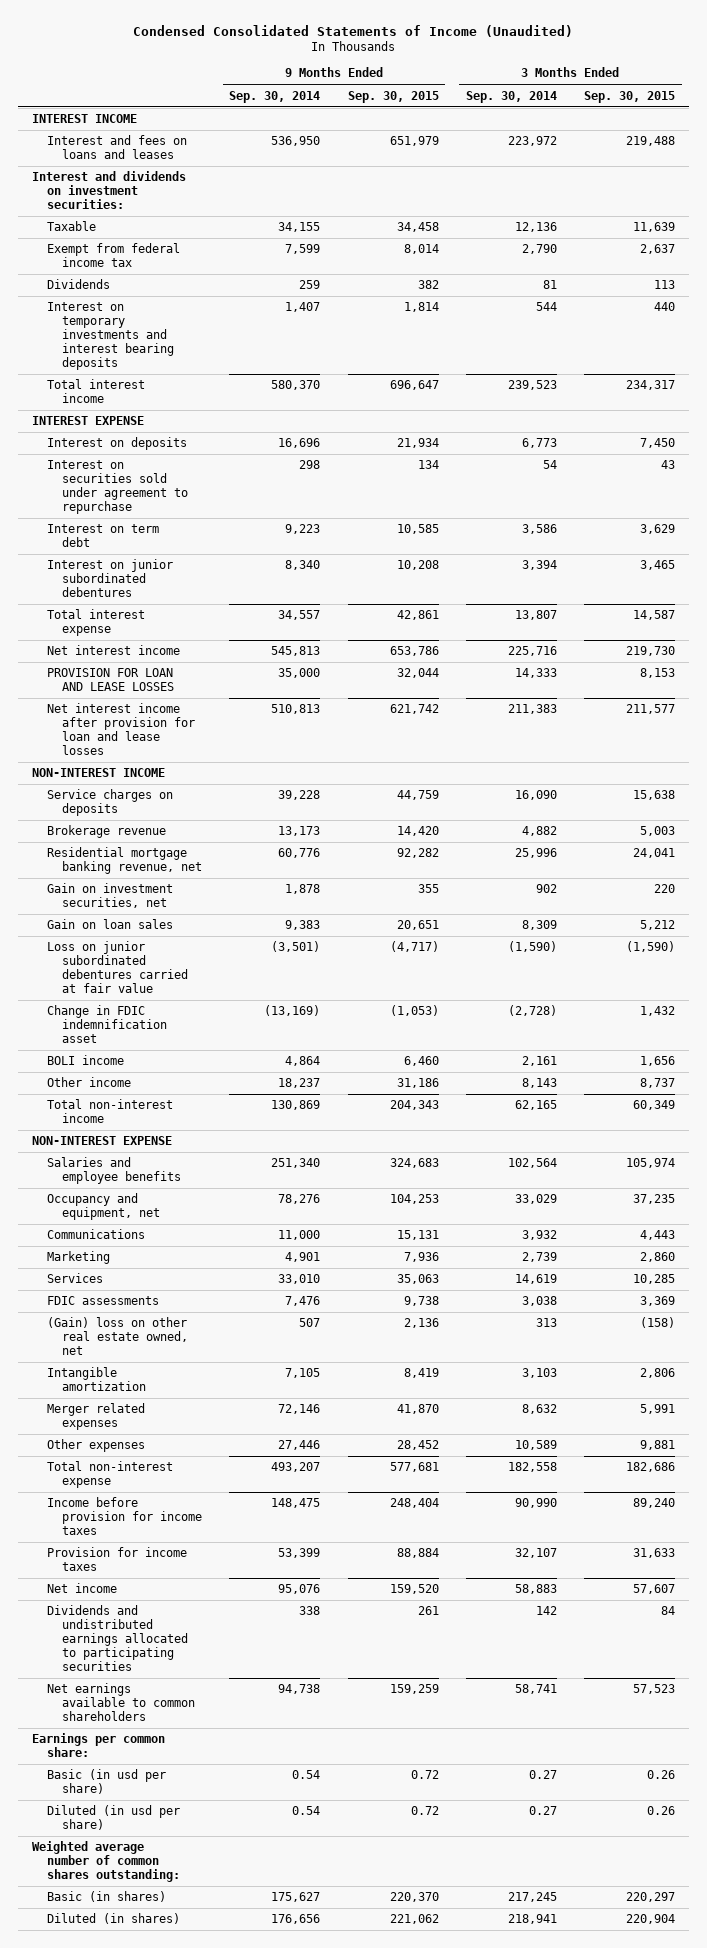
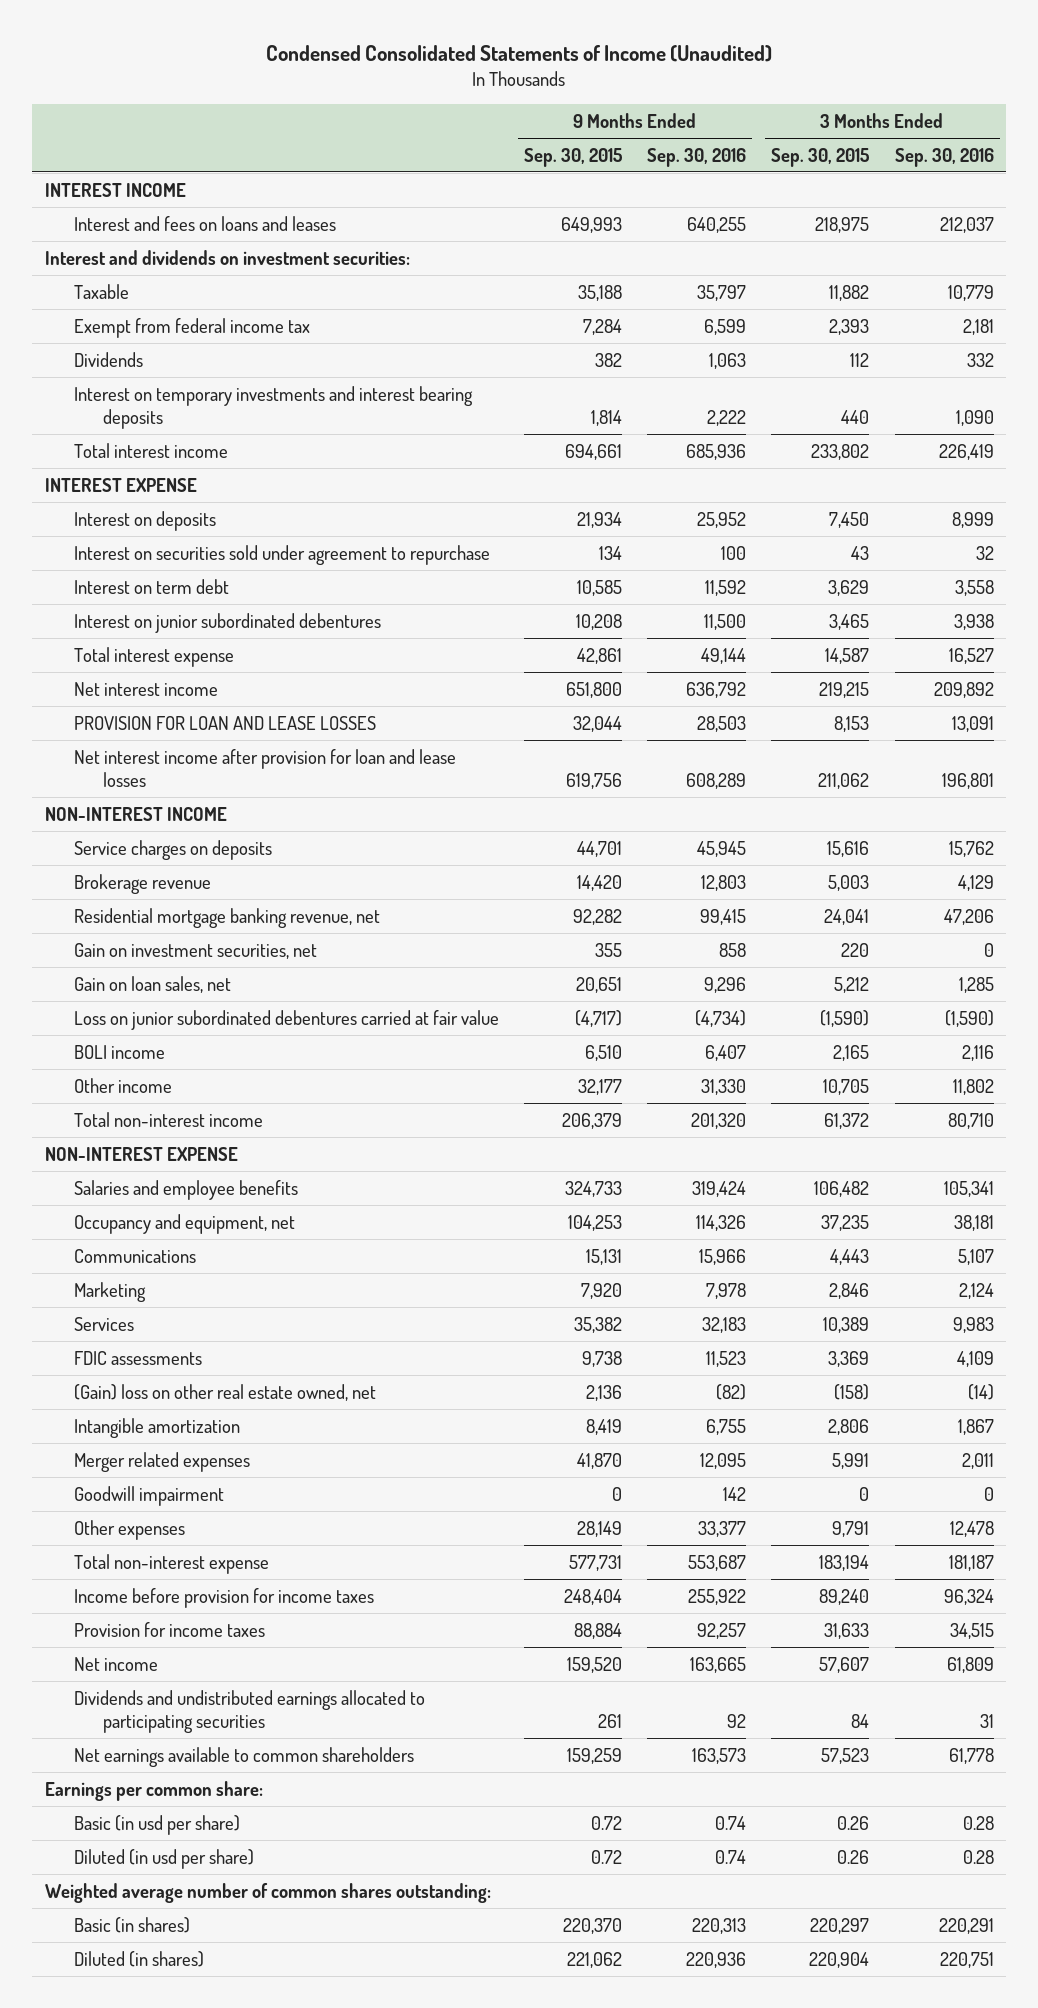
- | 9 Months Ended Sep. 30, 2014 | 9 Months Ended Sep. 30, 2015 | 3 Months Ended Sep. 30, 2014 | 3 Months Ended Sep. 30, 2015
+ | 9 Months Ended Sep. 30, 2015 | 9 Months Ended Sep. 30, 2016 | 3 Months Ended Sep. 30, 2015 | 3 Months Ended Sep. 30, 2016
- Interest and fees on loans and leases | 536,950 | 651,979 | 223,972 | 219,488
+ Interest and fees on loans and leases | 649,993 | 640,255 | 218,975 | 212,037
- Taxable | 34,155 | 34,458 | 12,136 | 11,639
- Exempt from federal income tax | 7,599 | 8,014 | 2,790 | 2,637
- Dividends | 259 | 382 | 81 | 113
+ Taxable | 35,188 | 35,797 | 11,882 | 10,779
+ Exempt from federal income tax | 7,284 | 6,599 | 2,393 | 2,181
+ Dividends | 382 | 1,063 | 112 | 332
- Total interest income | 580,370 | 696,647 | 239,523 | 234,317
+ Total interest income | 694,661 | 685,936 | 233,802 | 226,419
- Net interest income | 545,813 | 653,786 | 225,716 | 219,730
+ Net interest income | 651,800 | 636,792 | 219,215 | 209,892
- Net interest income after provision for loan and lease losses | 510,813 | 621,742 | 211,383 | 211,577
+ Net interest income after provision for loan and lease losses | 619,756 | 608,289 | 211,062 | 196,801
- Service charges on deposits | 39,228 | 44,759 | 16,090 | 15,638
+ Service charges on deposits | 44,701 | 45,945 | 15,616 | 15,762
- Gain on loan sales | 9,383 | 20,651 | 8,309 | 5,212
+ Gain on loan sales, net | 20,651 | 9,296 | 5,212 | 1,285
- Change in FDIC indemnification asset | (13,169) | (1,053) | (2,728) | 1,432
- BOLI income | 4,864 | 6,460 | 2,161 | 1,656
- Other income | 18,237 | 31,186 | 8,143 | 8,737
- Total non-interest income | 130,869 | 204,343 | 62,165 | 60,349
+ BOLI income | 6,510 | 6,407 | 2,165 | 2,116
+ Other income | 32,177 | 31,330 | 10,705 | 11,802
+ Total non-interest income | 206,379 | 201,320 | 61,372 | 80,710
- Salaries and employee benefits | 251,340 | 324,683 | 102,564 | 105,974
+ Salaries and employee benefits | 324,733 | 319,424 | 106,482 | 105,341
- Marketing | 4,901 | 7,936 | 2,739 | 2,860
- Services | 33,010 | 35,063 | 14,619 | 10,285
+ Marketing | 7,920 | 7,978 | 2,846 | 2,124
+ Services | 35,382 | 32,183 | 10,389 | 9,983
- Other expenses | 27,446 | 28,452 | 10,589 | 9,881
- Total non-interest expense | 493,207 | 577,681 | 182,558 | 182,686
+ Goodwill impairment | 0 | 142 | 0 | 0
+ Other expenses | 28,149 | 33,377 | 9,791 | 12,478
+ Total non-interest expense | 577,731 | 553,687 | 183,194 | 181,187

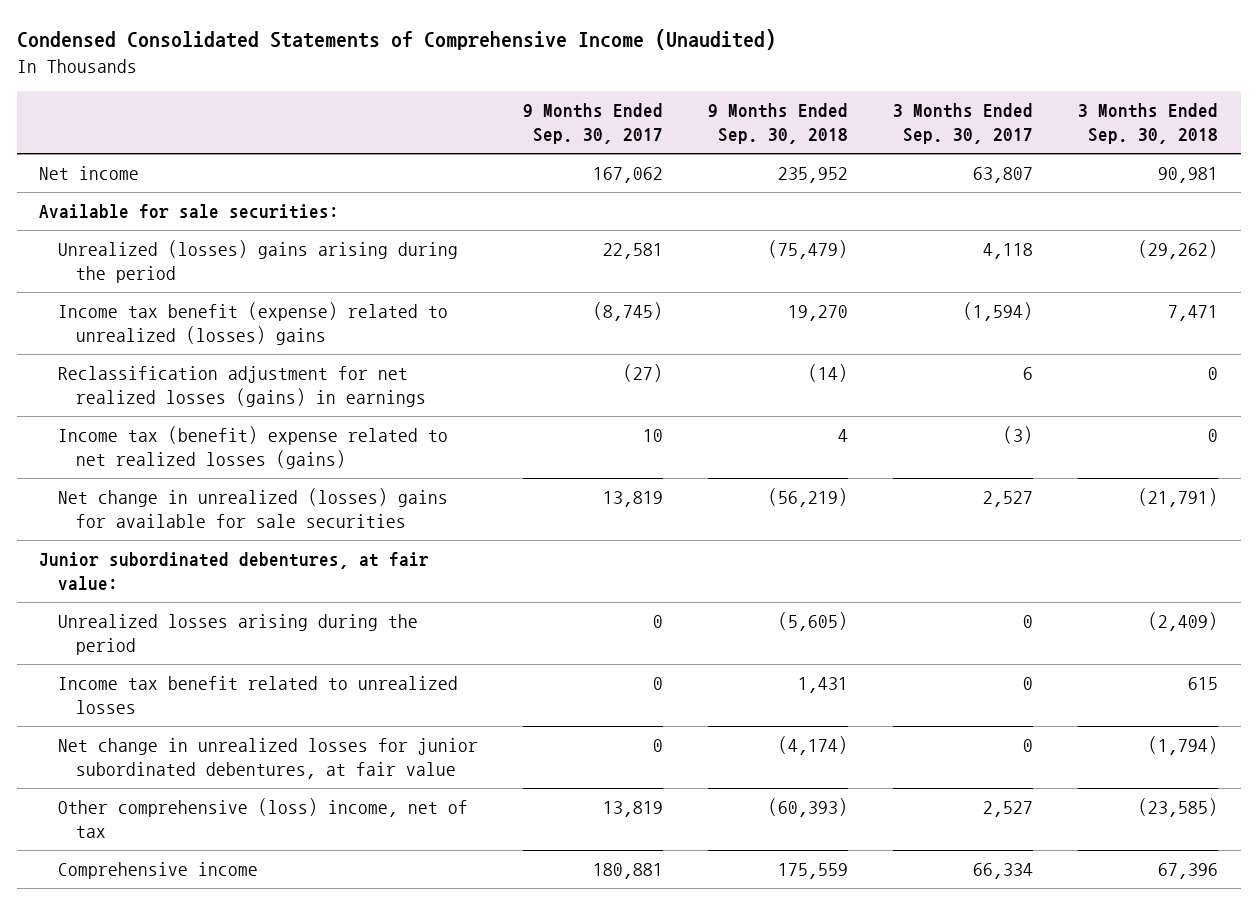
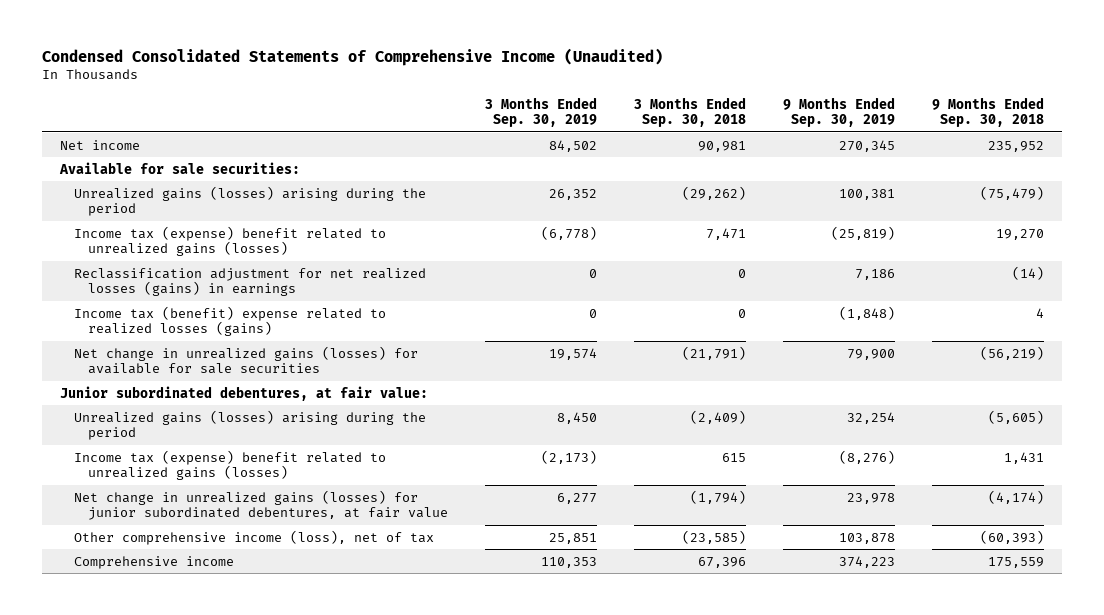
- | 9 Months Ended Sep. 30, 2017 | 9 Months Ended Sep. 30, 2018 | 3 Months Ended Sep. 30, 2017 | 3 Months Ended Sep. 30, 2018
+ | 3 Months Ended Sep. 30, 2019 | 3 Months Ended Sep. 30, 2018 | 9 Months Ended Sep. 30, 2019 | 9 Months Ended Sep. 30, 2018
- Unrealized (losses) gains arising during the period | 22,581 | (75,479) | 4,118 | (29,262)
- Income tax benefit (expense) related to unrealized (losses) gains | (8,745) | 19,270 | (1,594) | 7,471
+ Unrealized gains (losses) arising during the period | 26,352 | (29,262) | 100,381 | (75,479)
+ Income tax (expense) benefit related to unrealized gains (losses) | (6,778) | 7,471 | (25,819) | 19,270
- Income tax (benefit) expense related to net realized losses (gains) | 10 | 4 | (3) | 0
- Net change in unrealized (losses) gains for available for sale securities | 13,819 | (56,219) | 2,527 | (21,791)
+ Income tax (benefit) expense related to realized losses (gains) | 0 | 0 | (1,848) | 4
+ Net change in unrealized gains (losses) for available for sale securities | 19,574 | (21,791) | 79,900 | (56,219)
- Unrealized losses arising during the period | 0 | (5,605) | 0 | (2,409)
- Income tax benefit related to unrealized losses | 0 | 1,431 | 0 | 615
- Net change in unrealized losses for junior subordinated debentures, at fair value | 0 | (4,174) | 0 | (1,794)
- Other comprehensive (loss) income, net of tax | 13,819 | (60,393) | 2,527 | (23,585)
+ Unrealized gains (losses) arising during the period | 8,450 | (2,409) | 32,254 | (5,605)
+ Income tax (expense) benefit related to unrealized gains (losses) | (2,173) | 615 | (8,276) | 1,431
+ Net change in unrealized gains (losses) for junior subordinated debentures, at fair value | 6,277 | (1,794) | 23,978 | (4,174)
+ Other comprehensive income (loss), net of tax | 25,851 | (23,585) | 103,878 | (60,393)

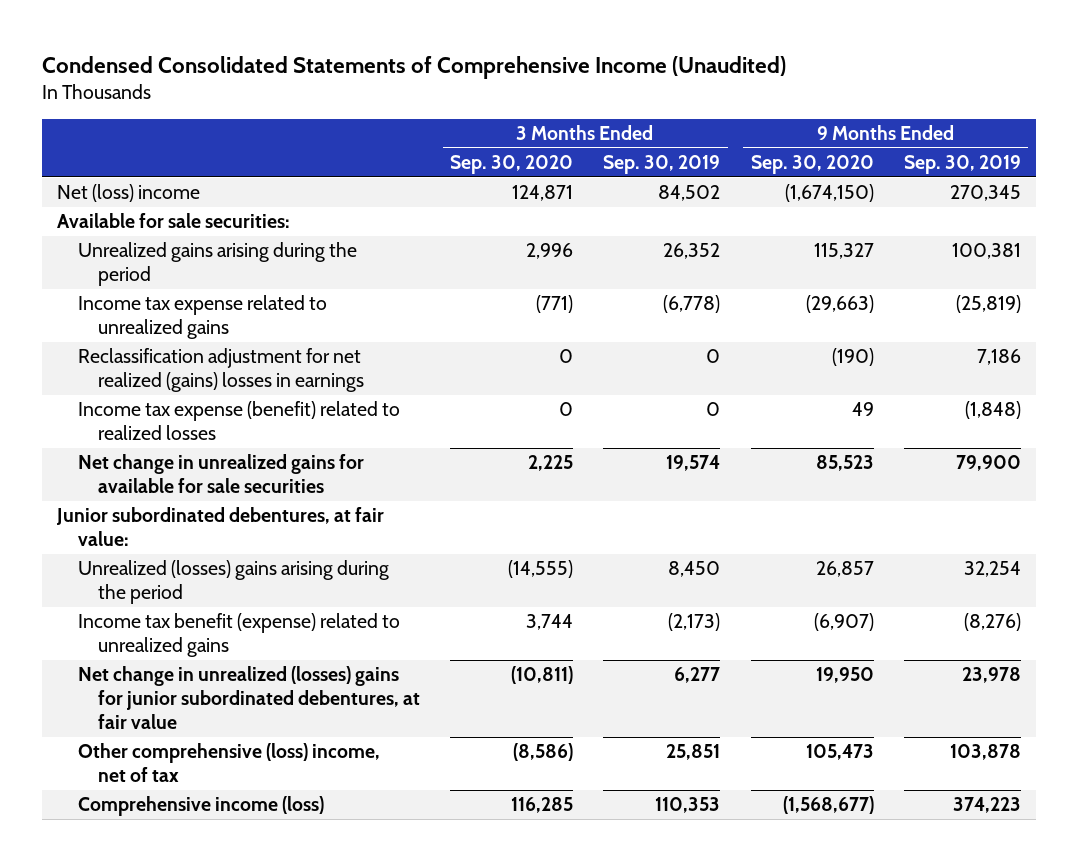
- | 3 Months Ended Sep. 30, 2019 | 3 Months Ended Sep. 30, 2018 | 9 Months Ended Sep. 30, 2019 | 9 Months Ended Sep. 30, 2018
+ | 3 Months Ended Sep. 30, 2020 | 3 Months Ended Sep. 30, 2019 | 9 Months Ended Sep. 30, 2020 | 9 Months Ended Sep. 30, 2019
- Net income | 84,502 | 90,981 | 270,345 | 235,952
+ Net (loss) income | 124,871 | 84,502 | (1,674,150) | 270,345
- Unrealized gains (losses) arising during the period | 26,352 | (29,262) | 100,381 | (75,479)
- Income tax (expense) benefit related to unrealized gains (losses) | (6,778) | 7,471 | (25,819) | 19,270
- Reclassification adjustment for net realized losses (gains) in earnings | 0 | 0 | 7,186 | (14)
- Income tax (benefit) expense related to realized losses (gains) | 0 | 0 | (1,848) | 4
- Net change in unrealized gains (losses) for available for sale securities | 19,574 | (21,791) | 79,900 | (56,219)
+ Unrealized gains arising during the period | 2,996 | 26,352 | 115,327 | 100,381
+ Income tax expense related to unrealized gains | (771) | (6,778) | (29,663) | (25,819)
+ Reclassification adjustment for net realized (gains) losses in earnings | 0 | 0 | (190) | 7,186
+ Income tax expense (benefit) related to realized losses | 0 | 0 | 49 | (1,848)
+ Net change in unrealized gains for available for sale securities | 2,225 | 19,574 | 85,523 | 79,900
- Unrealized gains (losses) arising during the period | 8,450 | (2,409) | 32,254 | (5,605)
- Income tax (expense) benefit related to unrealized gains (losses) | (2,173) | 615 | (8,276) | 1,431
- Net change in unrealized gains (losses) for junior subordinated debentures, at fair value | 6,277 | (1,794) | 23,978 | (4,174)
- Other comprehensive income (loss), net of tax | 25,851 | (23,585) | 103,878 | (60,393)
- Comprehensive income | 110,353 | 67,396 | 374,223 | 175,559
+ Unrealized (losses) gains arising during the period | (14,555) | 8,450 | 26,857 | 32,254
+ Income tax benefit (expense) related to unrealized gains | 3,744 | (2,173) | (6,907) | (8,276)
+ Net change in unrealized (losses) gains for junior subordinated debentures, at fair value | (10,811) | 6,277 | 19,950 | 23,978
+ Other comprehensive (loss) income, net of tax | (8,586) | 25,851 | 105,473 | 103,878
+ Comprehensive income (loss) | 116,285 | 110,353 | (1,568,677) | 374,223

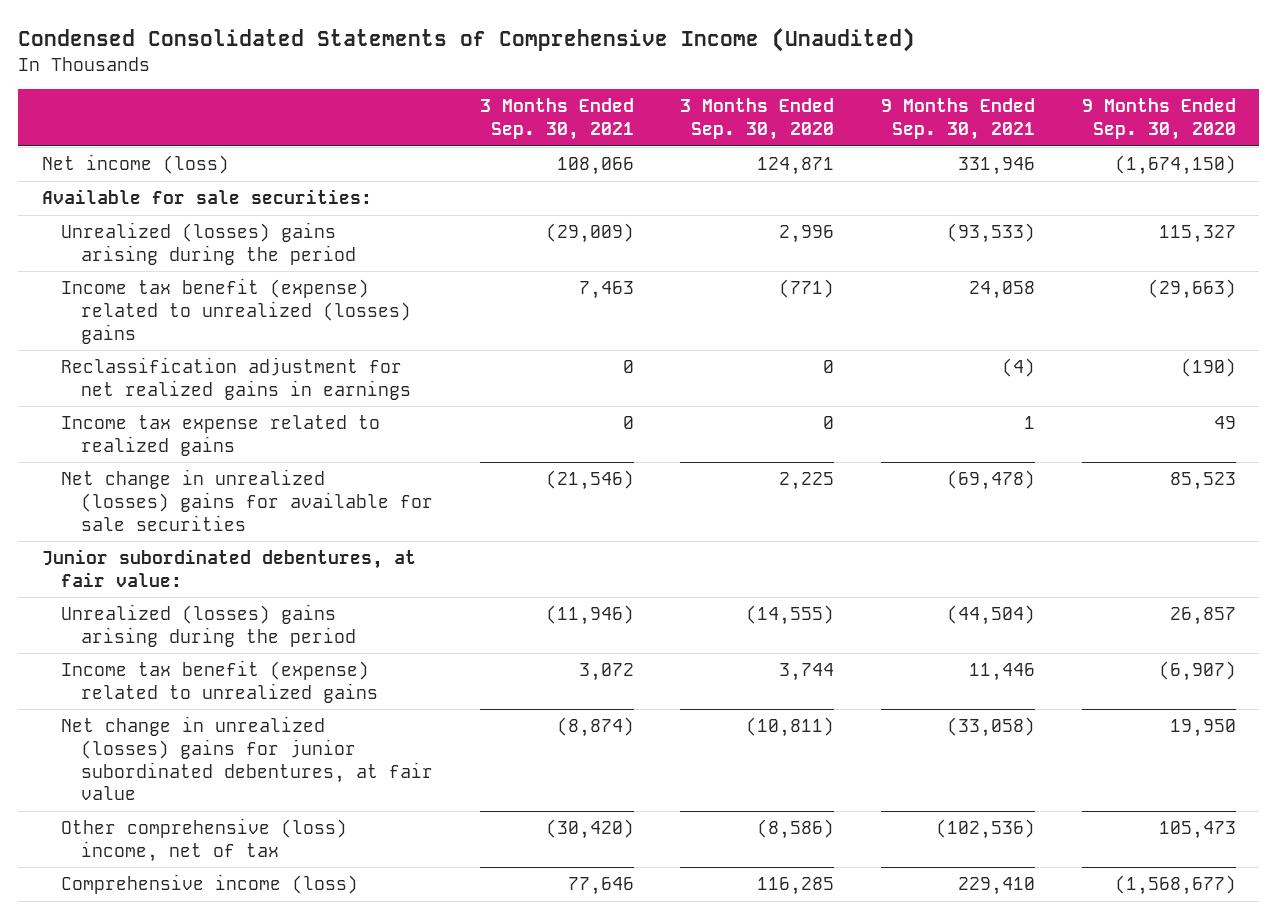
- | 3 Months Ended Sep. 30, 2020 | 3 Months Ended Sep. 30, 2019 | 9 Months Ended Sep. 30, 2020 | 9 Months Ended Sep. 30, 2019
+ | 3 Months Ended Sep. 30, 2021 | 3 Months Ended Sep. 30, 2020 | 9 Months Ended Sep. 30, 2021 | 9 Months Ended Sep. 30, 2020
- Net (loss) income | 124,871 | 84,502 | (1,674,150) | 270,345
+ Net income (loss) | 108,066 | 124,871 | 331,946 | (1,674,150)
- Unrealized gains arising during the period | 2,996 | 26,352 | 115,327 | 100,381
- Income tax expense related to unrealized gains | (771) | (6,778) | (29,663) | (25,819)
- Reclassification adjustment for net realized (gains) losses in earnings | 0 | 0 | (190) | 7,186
- Income tax expense (benefit) related to realized losses | 0 | 0 | 49 | (1,848)
- Net change in unrealized gains for available for sale securities | 2,225 | 19,574 | 85,523 | 79,900
+ Unrealized (losses) gains arising during the period | (29,009) | 2,996 | (93,533) | 115,327
+ Income tax benefit (expense) related to unrealized (losses) gains | 7,463 | (771) | 24,058 | (29,663)
+ Reclassification adjustment for net realized gains in earnings | 0 | 0 | (4) | (190)
+ Income tax expense related to realized gains | 0 | 0 | 1 | 49
+ Net change in unrealized (losses) gains for available for sale securities | (21,546) | 2,225 | (69,478) | 85,523

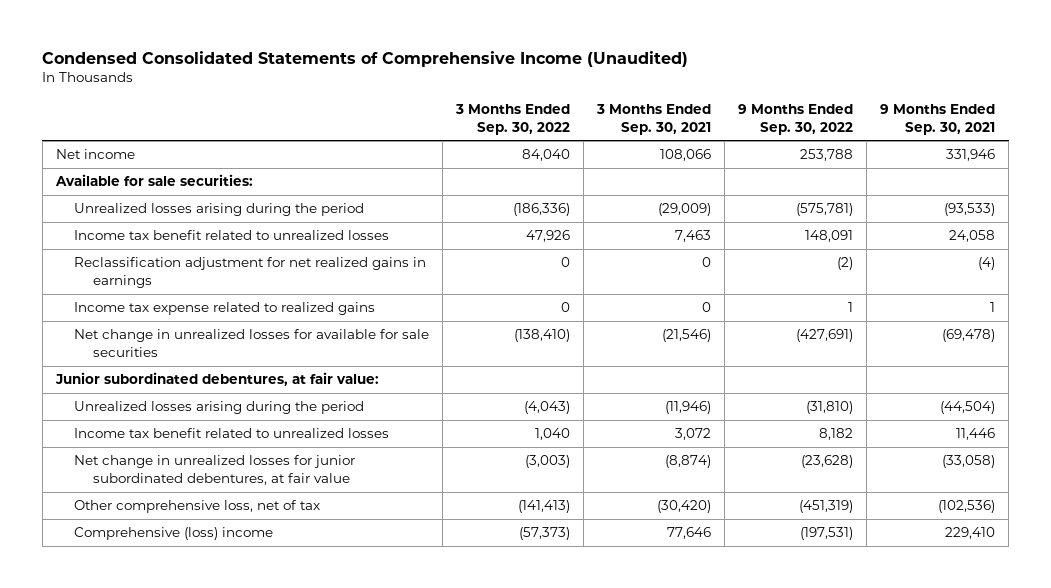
- | 3 Months Ended Sep. 30, 2021 | 3 Months Ended Sep. 30, 2020 | 9 Months Ended Sep. 30, 2021 | 9 Months Ended Sep. 30, 2020
+ | 3 Months Ended Sep. 30, 2022 | 3 Months Ended Sep. 30, 2021 | 9 Months Ended Sep. 30, 2022 | 9 Months Ended Sep. 30, 2021
- Net income (loss) | 108,066 | 124,871 | 331,946 | (1,674,150)
+ Net income | 84,040 | 108,066 | 253,788 | 331,946
- Unrealized (losses) gains arising during the period | (29,009) | 2,996 | (93,533) | 115,327
- Income tax benefit (expense) related to unrealized (losses) gains | 7,463 | (771) | 24,058 | (29,663)
+ Unrealized losses arising during the period | (186,336) | (29,009) | (575,781) | (93,533)
+ Income tax benefit related to unrealized losses | 47,926 | 7,463 | 148,091 | 24,058
- Net change in unrealized (losses) gains for available for sale securities | (21,546) | 2,225 | (69,478) | 85,523
+ Net change in unrealized losses for available for sale securities | (138,410) | (21,546) | (427,691) | (69,478)
- Unrealized (losses) gains arising during the period | (11,946) | (14,555) | (44,504) | 26,857
- Income tax benefit (expense) related to unrealized gains | 3,072 | 3,744 | 11,446 | (6,907)
- Net change in unrealized (losses) gains for junior subordinated debentures, at fair value | (8,874) | (10,811) | (33,058) | 19,950
- Other comprehensive (loss) income, net of tax | (30,420) | (8,586) | (102,536) | 105,473
- Comprehensive income (loss) | 77,646 | 116,285 | 229,410 | (1,568,677)
+ Unrealized losses arising during the period | (4,043) | (11,946) | (31,810) | (44,504)
+ Income tax benefit related to unrealized losses | 1,040 | 3,072 | 8,182 | 11,446
+ Net change in unrealized losses for junior subordinated debentures, at fair value | (3,003) | (8,874) | (23,628) | (33,058)
+ Other comprehensive loss, net of tax | (141,413) | (30,420) | (451,319) | (102,536)
+ Comprehensive (loss) income | (57,373) | 77,646 | (197,531) | 229,410

